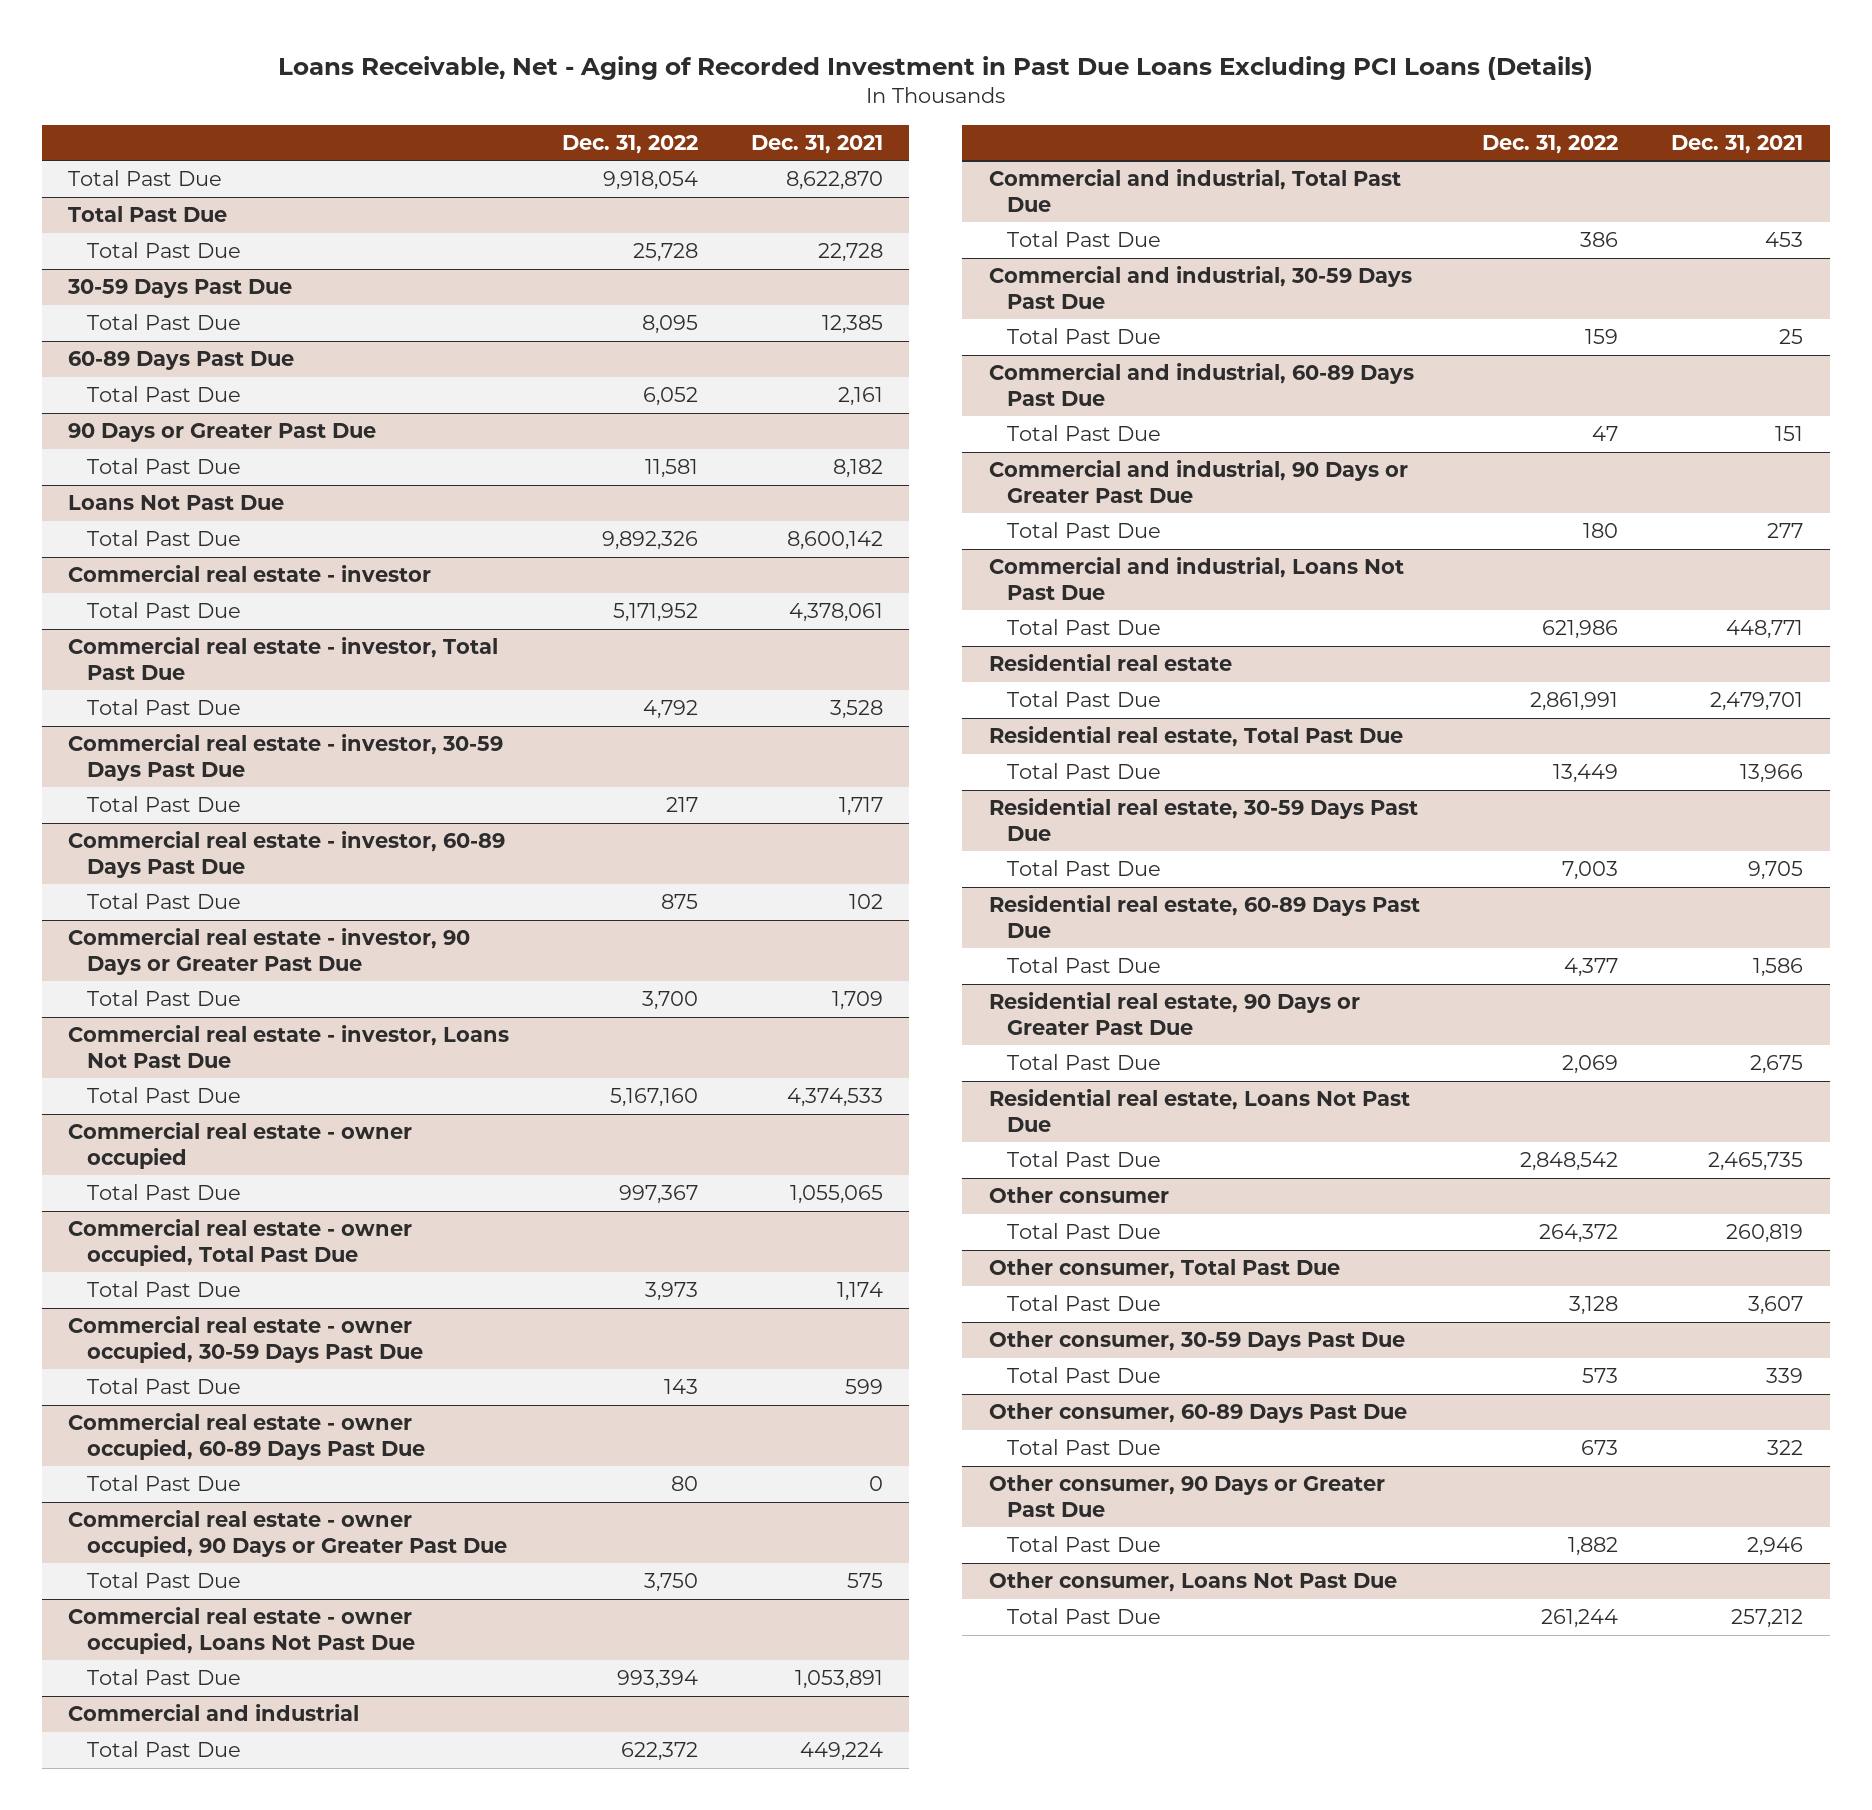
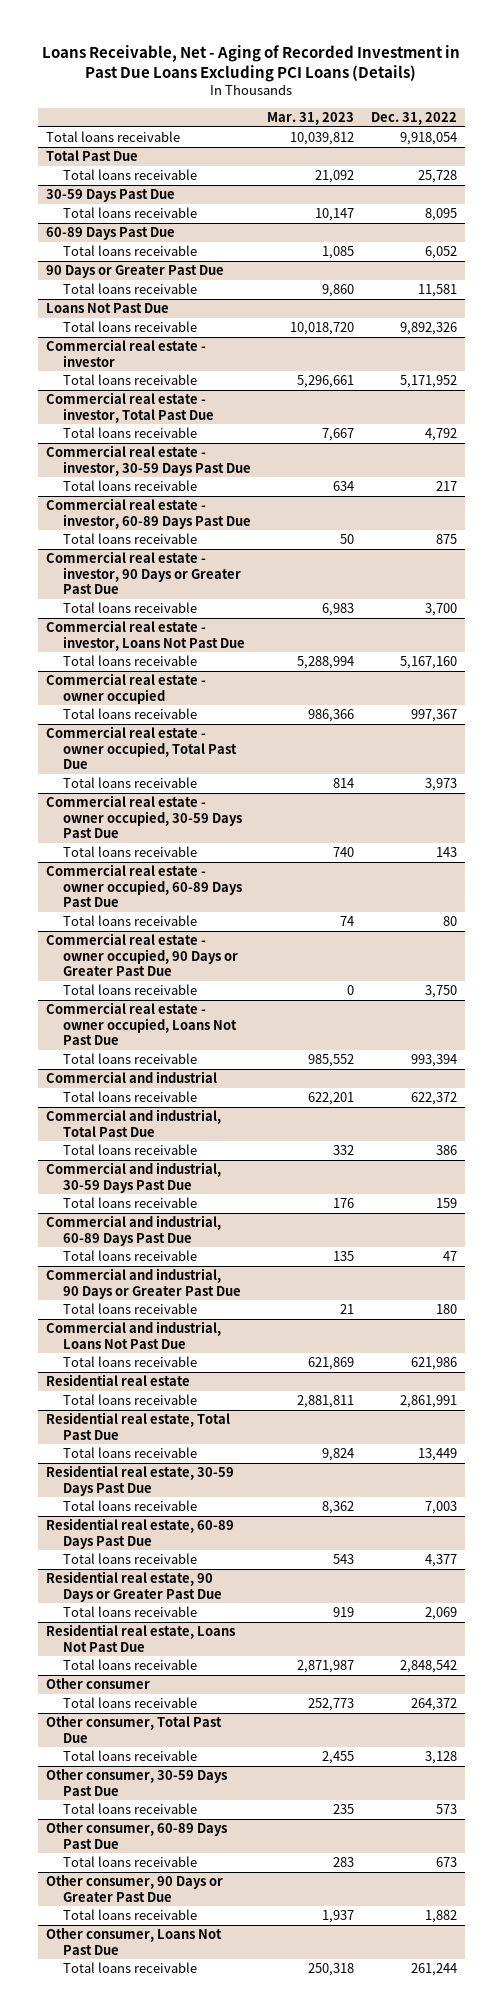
- | Dec. 31, 2022 | Dec. 31, 2021
+ | Mar. 31, 2023 | Dec. 31, 2022
- Total Past Due | 9,918,054 | 8,622,870
+ Total loans receivable | 10,039,812 | 9,918,054
@ Total Past Due
- Total Past Due | 25,728 | 22,728
+ Total loans receivable | 21,092 | 25,728
@ 30-59 Days Past Due
- Total Past Due | 8,095 | 12,385
+ Total loans receivable | 10,147 | 8,095
@ 60-89 Days Past Due
- Total Past Due | 6,052 | 2,161
+ Total loans receivable | 1,085 | 6,052
@ 90 Days or Greater Past Due
- Total Past Due | 11,581 | 8,182
+ Total loans receivable | 9,860 | 11,581
@ Loans Not Past Due
- Total Past Due | 9,892,326 | 8,600,142
+ Total loans receivable | 10,018,720 | 9,892,326
@ Commercial real estate - investor
- Total Past Due | 5,171,952 | 4,378,061
+ Total loans receivable | 5,296,661 | 5,171,952
@ Commercial real estate - investor, Total Past Due
- Total Past Due | 4,792 | 3,528
+ Total loans receivable | 7,667 | 4,792
@ Commercial real estate - investor, 30-59 Days Past Due
- Total Past Due | 217 | 1,717
+ Total loans receivable | 634 | 217
@ Commercial real estate - investor, 60-89 Days Past Due
- Total Past Due | 875 | 102
+ Total loans receivable | 50 | 875
@ Commercial real estate - investor, 90 Days or Greater Past Due
- Total Past Due | 3,700 | 1,709
+ Total loans receivable | 6,983 | 3,700
@ Commercial real estate - investor, Loans Not Past Due
- Total Past Due | 5,167,160 | 4,374,533
+ Total loans receivable | 5,288,994 | 5,167,160
@ Commercial real estate - owner occupied
- Total Past Due | 997,367 | 1,055,065
+ Total loans receivable | 986,366 | 997,367
@ Commercial real estate - owner occupied, Total Past Due
- Total Past Due | 3,973 | 1,174
+ Total loans receivable | 814 | 3,973
@ Commercial real estate - owner occupied, 30-59 Days Past Due
- Total Past Due | 143 | 599
+ Total loans receivable | 740 | 143
@ Commercial real estate - owner occupied, 60-89 Days Past Due
- Total Past Due | 80 | 0
+ Total loans receivable | 74 | 80
@ Commercial real estate - owner occupied, 90 Days or Greater Past Due
- Total Past Due | 3,750 | 575
+ Total loans receivable | 0 | 3,750
@ Commercial real estate - owner occupied, Loans Not Past Due
- Total Past Due | 993,394 | 1,053,891
+ Total loans receivable | 985,552 | 993,394
@ Commercial and industrial
- Total Past Due | 622,372 | 449,224
+ Total loans receivable | 622,201 | 622,372
@ Commercial and industrial, Total Past Due
- Total Past Due | 386 | 453
+ Total loans receivable | 332 | 386
@ Commercial and industrial, 30-59 Days Past Due
- Total Past Due | 159 | 25
+ Total loans receivable | 176 | 159
@ Commercial and industrial, 60-89 Days Past Due
- Total Past Due | 47 | 151
+ Total loans receivable | 135 | 47
@ Commercial and industrial, 90 Days or Greater Past Due
- Total Past Due | 180 | 277
+ Total loans receivable | 21 | 180
@ Commercial and industrial, Loans Not Past Due
- Total Past Due | 621,986 | 448,771
+ Total loans receivable | 621,869 | 621,986
@ Residential real estate
- Total Past Due | 2,861,991 | 2,479,701
+ Total loans receivable | 2,881,811 | 2,861,991
@ Residential real estate, Total Past Due
- Total Past Due | 13,449 | 13,966
+ Total loans receivable | 9,824 | 13,449
@ Residential real estate, 30-59 Days Past Due
- Total Past Due | 7,003 | 9,705
+ Total loans receivable | 8,362 | 7,003
@ Residential real estate, 60-89 Days Past Due
- Total Past Due | 4,377 | 1,586
+ Total loans receivable | 543 | 4,377
@ Residential real estate, 90 Days or Greater Past Due
- Total Past Due | 2,069 | 2,675
+ Total loans receivable | 919 | 2,069
@ Residential real estate, Loans Not Past Due
- Total Past Due | 2,848,542 | 2,465,735
+ Total loans receivable | 2,871,987 | 2,848,542
@ Other consumer
- Total Past Due | 264,372 | 260,819
+ Total loans receivable | 252,773 | 264,372
@ Other consumer, Total Past Due
- Total Past Due | 3,128 | 3,607
+ Total loans receivable | 2,455 | 3,128
@ Other consumer, 30-59 Days Past Due
- Total Past Due | 573 | 339
+ Total loans receivable | 235 | 573
@ Other consumer, 60-89 Days Past Due
- Total Past Due | 673 | 322
+ Total loans receivable | 283 | 673
@ Other consumer, 90 Days or Greater Past Due
- Total Past Due | 1,882 | 2,946
+ Total loans receivable | 1,937 | 1,882
@ Other consumer, Loans Not Past Due
- Total Past Due | 261,244 | 257,212
+ Total loans receivable | 250,318 | 261,244

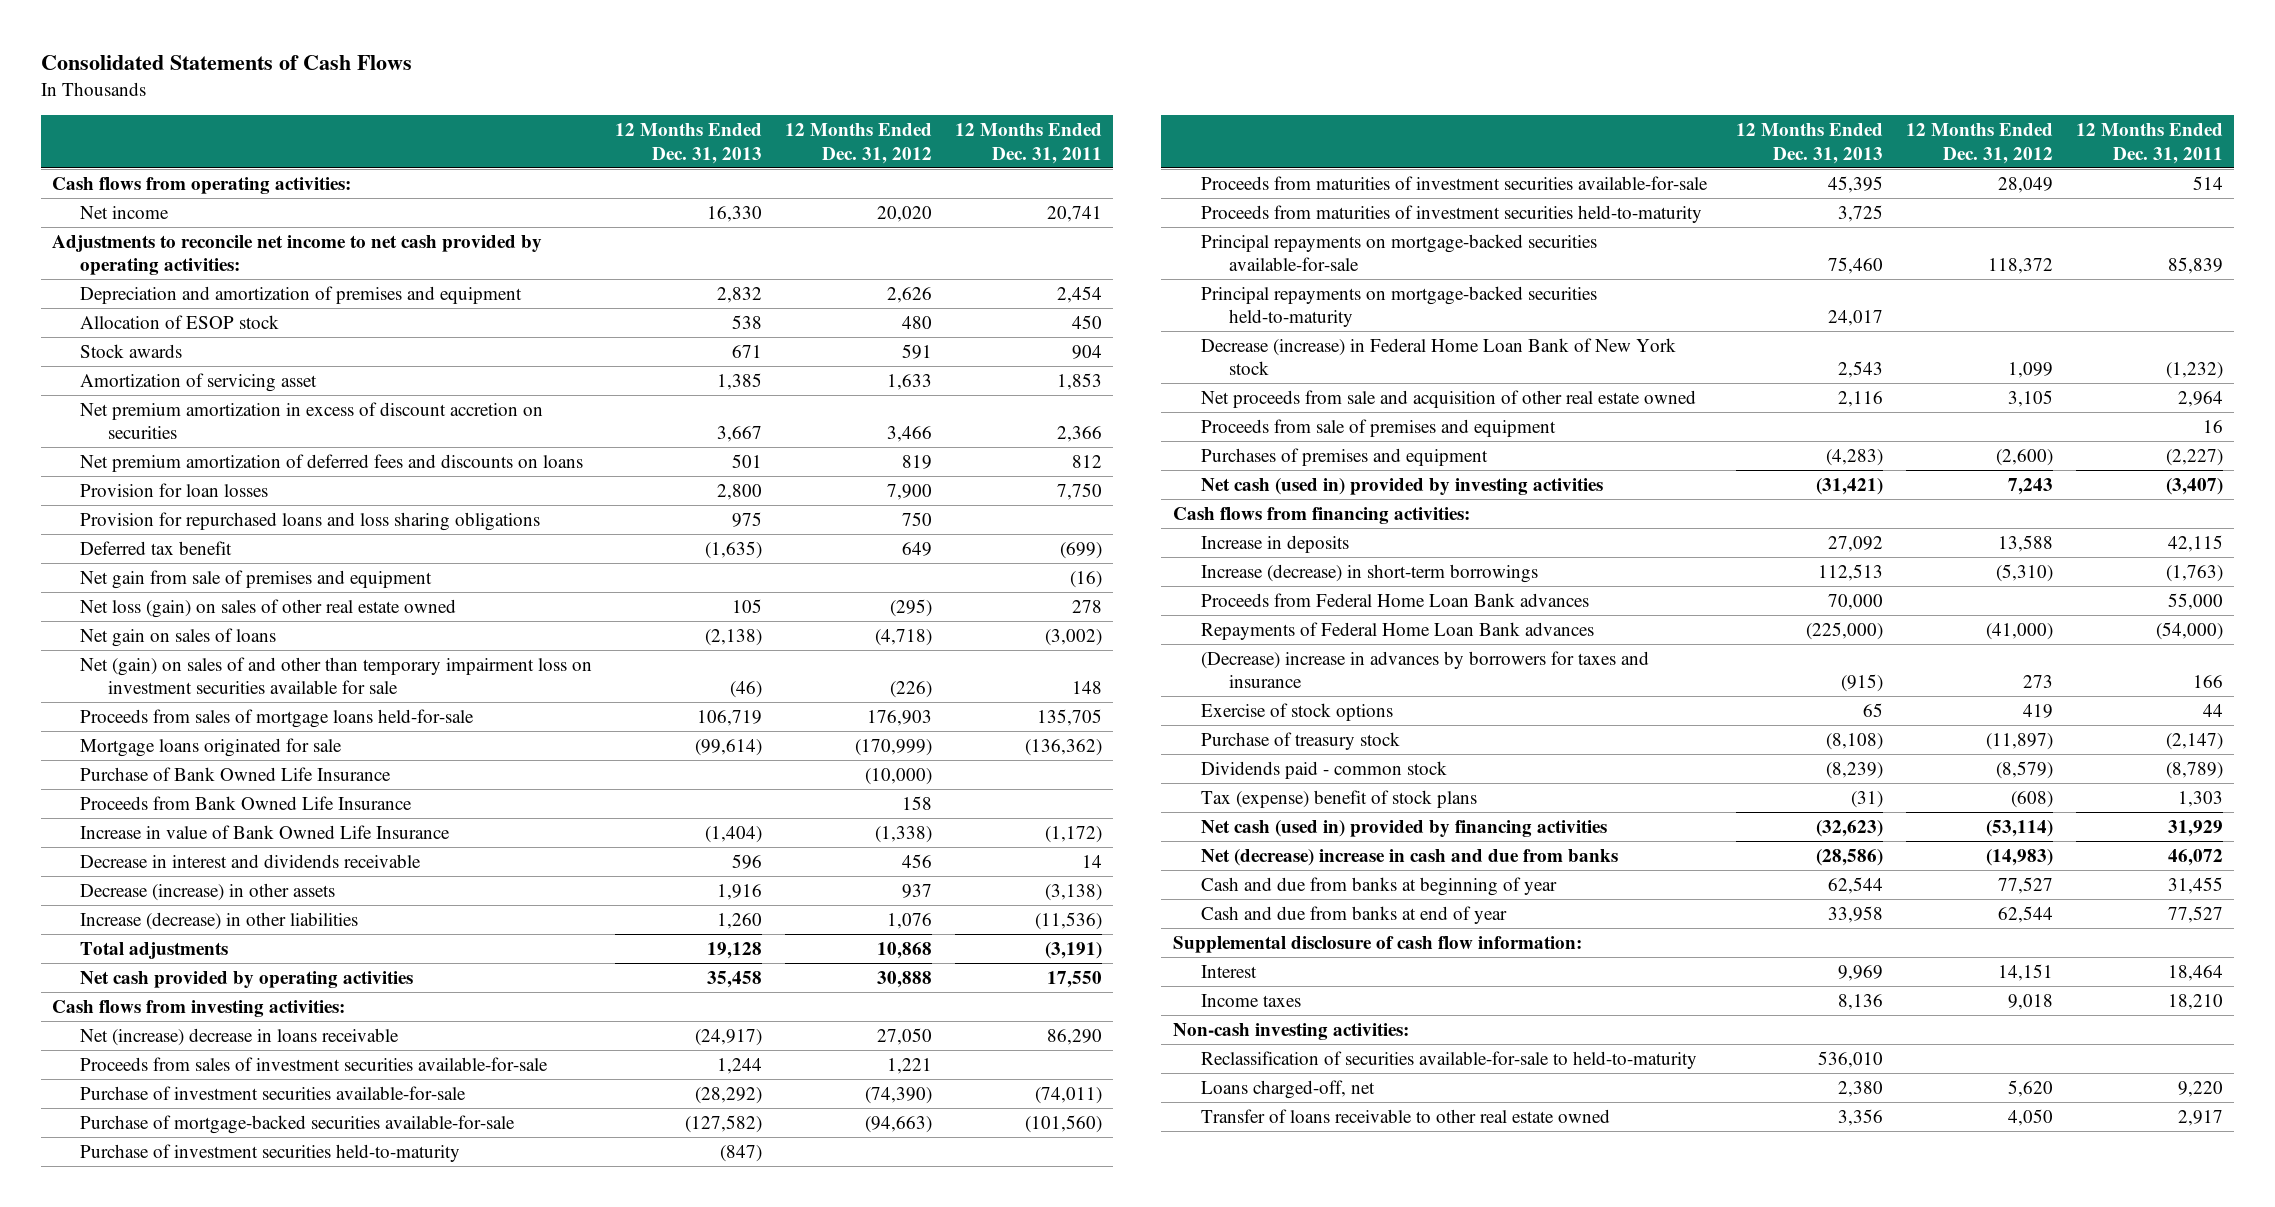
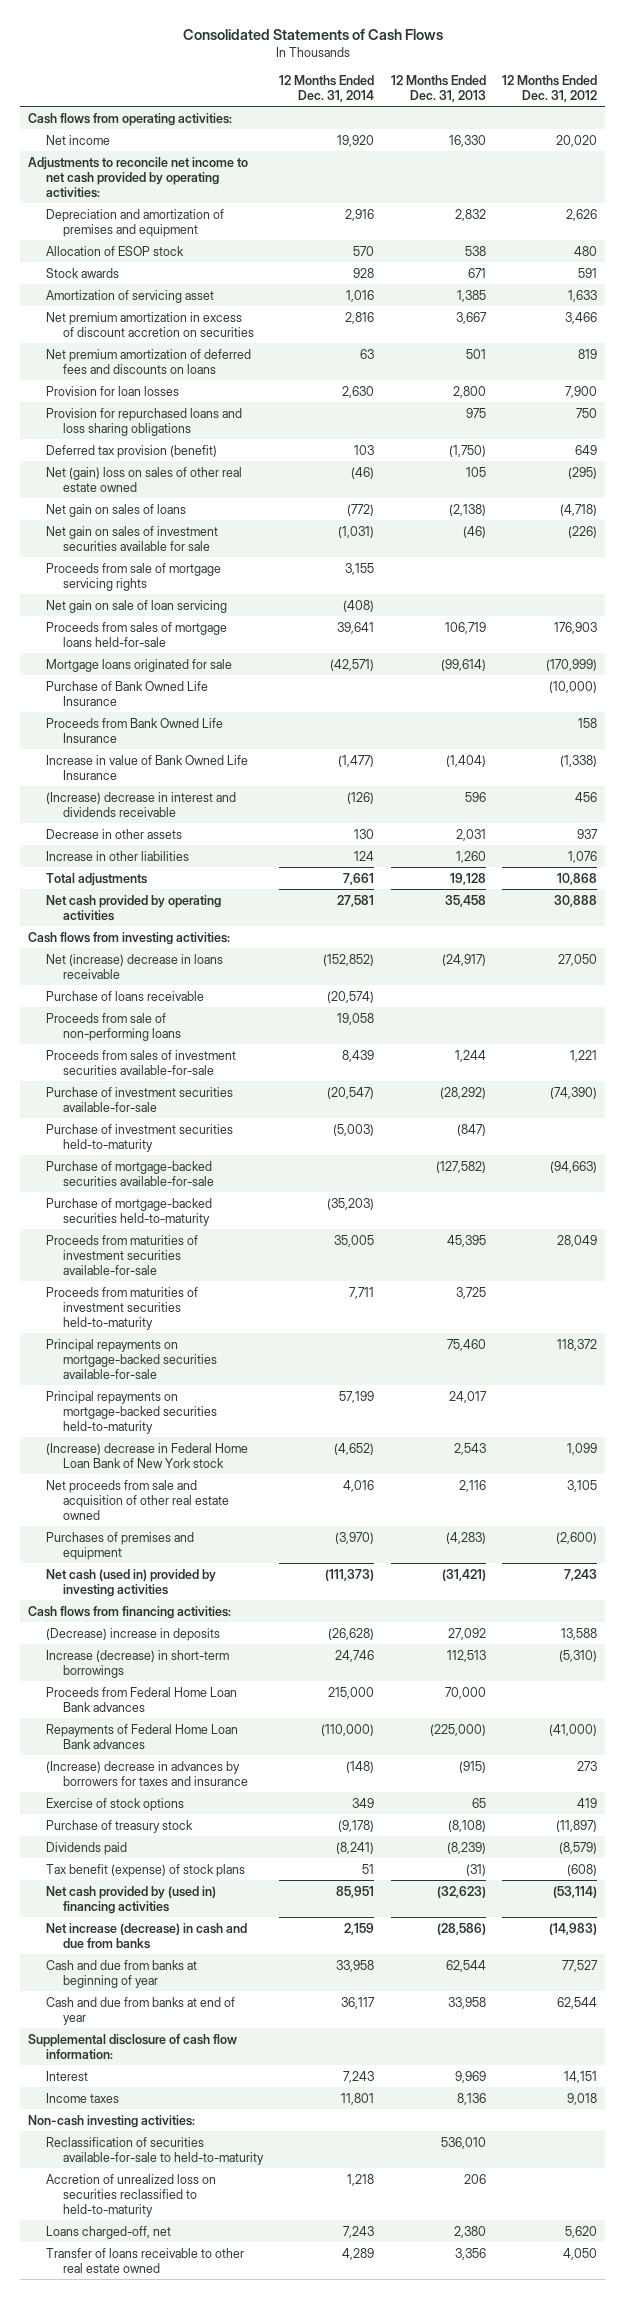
- | 12 Months Ended Dec. 31, 2013 | 12 Months Ended Dec. 31, 2012 | 12 Months Ended Dec. 31, 2011
+ | 12 Months Ended Dec. 31, 2014 | 12 Months Ended Dec. 31, 2013 | 12 Months Ended Dec. 31, 2012
- Deferred tax benefit | (1,635) | 649 | (699)
- Net gain from sale of premises and equipment | | | (16)
- Net loss (gain) on sales of other real estate owned | 105 | (295) | 278
+ Deferred tax provision (benefit) | 103 | (1,750) | 649
+ Net (gain) loss on sales of other real estate owned | (46) | 105 | (295)
- Net (gain) on sales of and other than temporary impairment loss on investment securities available for sale | (46) | (226) | 148
+ Net gain on sales of investment securities available for sale | (1,031) | (46) | (226)
+ Proceeds from sale of mortgage servicing rights | 3,155 | |
+ Net gain on sale of loan servicing | (408) | |
- Decrease in interest and dividends receivable | 596 | 456 | 14
- Decrease (increase) in other assets | 1,916 | 937 | (3,138)
- Increase (decrease) in other liabilities | 1,260 | 1,076 | (11,536)
+ (Increase) decrease in interest and dividends receivable | (126) | 596 | 456
+ Decrease in other assets | 130 | 2,031 | 937
+ Increase in other liabilities | 124 | 1,260 | 1,076
+ Purchase of loans receivable | (20,574) | |
+ Proceeds from sale of non-performing loans | 19,058 | |
moved down: Purchase of mortgage-backed securities available-for-sale | | (127,582) | (94,663)
+ Purchase of mortgage-backed securities held-to-maturity | (35,203) | |
- Decrease (increase) in Federal Home Loan Bank of New York stock | 2,543 | 1,099 | (1,232)
+ (Increase) decrease in Federal Home Loan Bank of New York stock | (4,652) | 2,543 | 1,099
- Proceeds from sale of premises and equipment | | | 16
- Increase in deposits | 27,092 | 13,588 | 42,115
+ (Decrease) increase in deposits | (26,628) | 27,092 | 13,588
- (Decrease) increase in advances by borrowers for taxes and insurance | (915) | 273 | 166
+ (Increase) decrease in advances by borrowers for taxes and insurance | (148) | (915) | 273
- Dividends paid - common stock | (8,239) | (8,579) | (8,789)
- Tax (expense) benefit of stock plans | (31) | (608) | 1,303
- Net cash (used in) provided by financing activities | (32,623) | (53,114) | 31,929
- Net (decrease) increase in cash and due from banks | (28,586) | (14,983) | 46,072
+ Dividends paid | (8,241) | (8,239) | (8,579)
+ Tax benefit (expense) of stock plans | 51 | (31) | (608)
+ Net cash provided by (used in) financing activities | 85,951 | (32,623) | (53,114)
+ Net increase (decrease) in cash and due from banks | 2,159 | (28,586) | (14,983)
+ Accretion of unrealized loss on securities reclassified to held-to-maturity | 1,218 | 206 |

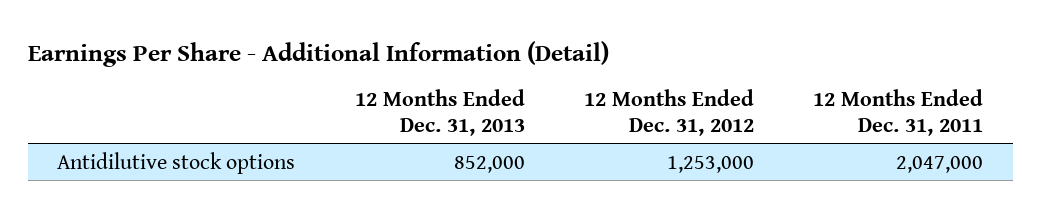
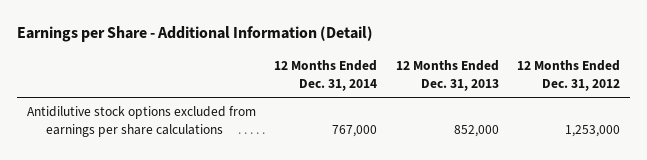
- Earnings Per Share - Additional Information (Detail)
+ Earnings per Share - Additional Information (Detail)
- | 12 Months Ended Dec. 31, 2013 | 12 Months Ended Dec. 31, 2012 | 12 Months Ended Dec. 31, 2011
+ | 12 Months Ended Dec. 31, 2014 | 12 Months Ended Dec. 31, 2013 | 12 Months Ended Dec. 31, 2012
- Antidilutive stock options | 852,000 | 1,253,000 | 2,047,000
+ Antidilutive stock options excluded from earnings per share calculations | 767,000 | 852,000 | 1,253,000

